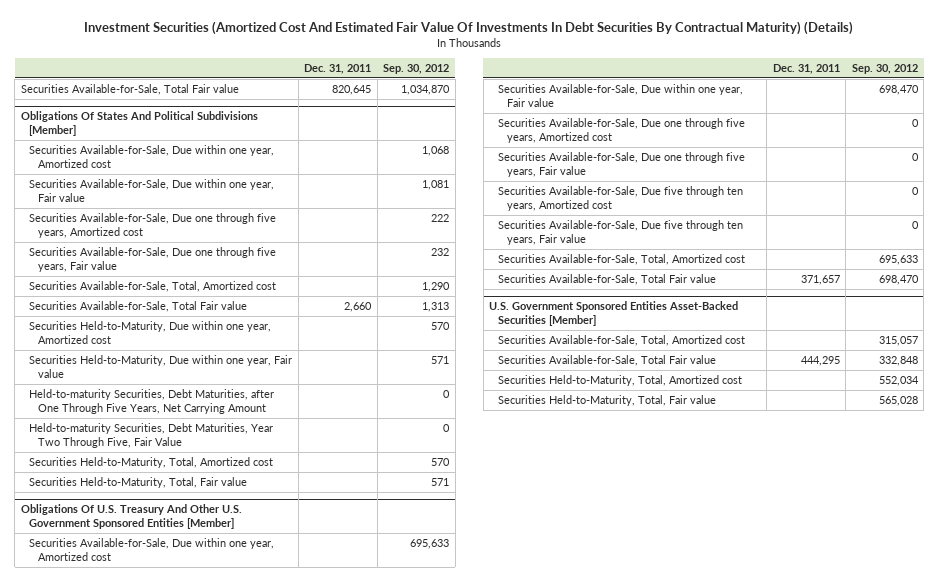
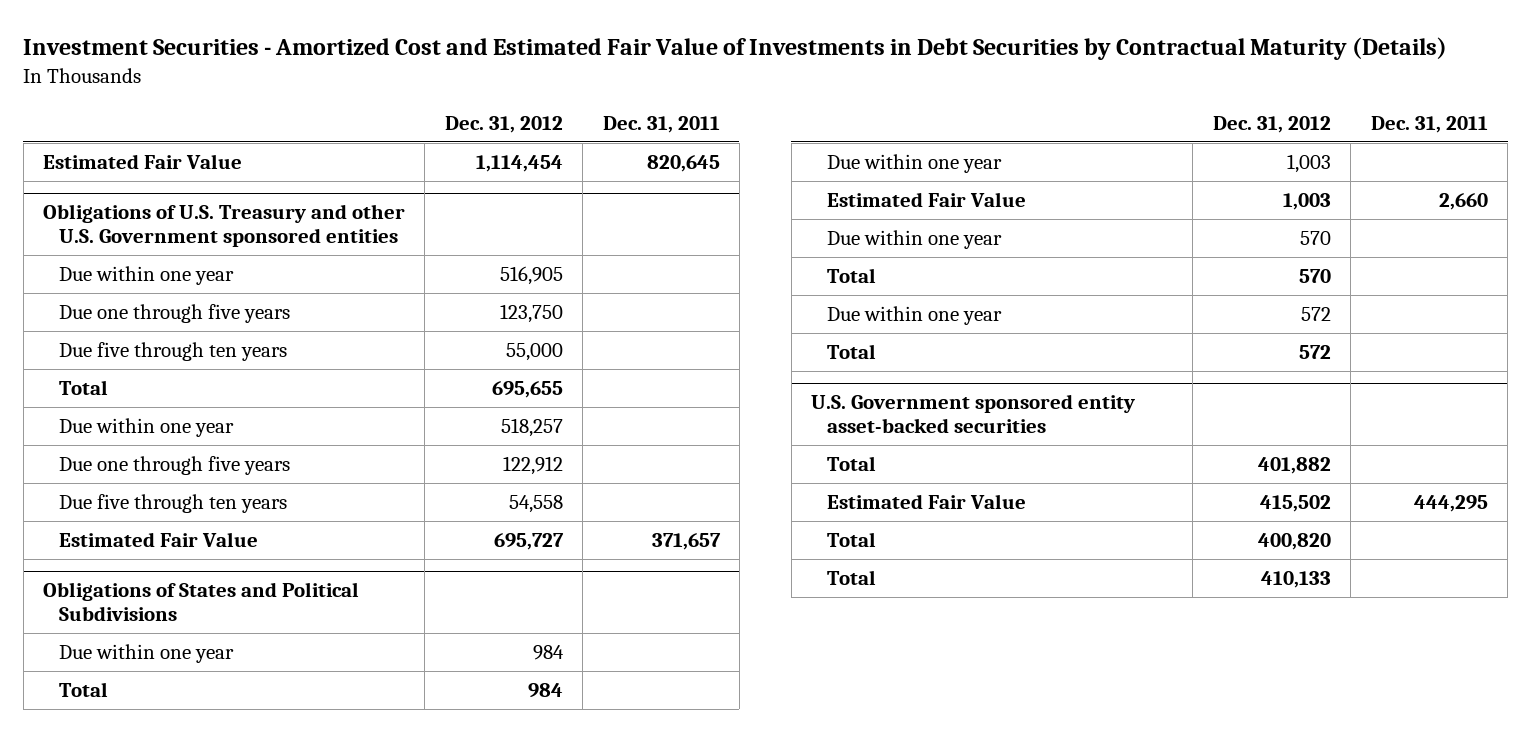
- Investment Securities (Amortized Cost And Estimated Fair Value Of Investments In Debt Securities By Contractual Maturity) (Details)
+ Investment Securities - Amortized Cost and Estimated Fair Value of Investments in Debt Securities by Contractual Maturity (Details)
- | Dec. 31, 2011 | Sep. 30, 2012
+ | Dec. 31, 2012 | Dec. 31, 2011
- Securities Available-for-Sale, Total Fair value | 820,645 | 1,034,870
- Obligations Of States And Political Subdivisions [Member]
- Securities Available-for-Sale, Due within one year, Amortized cost | | 1,068
- Securities Available-for-Sale, Due within one year, Fair value | | 1,081
- Securities Available-for-Sale, Due one through five years, Amortized cost | | 222
- Securities Available-for-Sale, Due one through five years, Fair value | | 232
- Securities Available-for-Sale, Total, Amortized cost | | 1,290
- Securities Available-for-Sale, Total Fair value | 2,660 | 1,313
- Securities Held-to-Maturity, Due within one year, Amortized cost | | 570
- Securities Held-to-Maturity, Due within one year, Fair value | | 571
- Held-to-maturity Securities, Debt Maturities, after One Through Five Years, Net Carrying Amount | | 0
- Held-to-maturity Securities, Debt Maturities, Year Two Through Five, Fair Value | | 0
- Securities Held-to-Maturity, Total, Amortized cost | | 570
- Securities Held-to-Maturity, Total, Fair value | | 571
- Obligations Of U.S. Treasury And Other U.S. Government Sponsored Entities [Member]
- Securities Available-for-Sale, Due within one year, Amortized cost | | 695,633
- Securities Available-for-Sale, Due within one year, Fair value | | 698,470
- Securities Available-for-Sale, Due one through five years, Amortized cost | | 0
- Securities Available-for-Sale, Due one through five years, Fair value | | 0
- Securities Available-for-Sale, Due five through ten years, Amortized cost | | 0
- Securities Available-for-Sale, Due five through ten years, Fair value | | 0
- Securities Available-for-Sale, Total, Amortized cost | | 695,633
- Securities Available-for-Sale, Total Fair value | 371,657 | 698,470
- U.S. Government Sponsored Entities Asset-Backed Securities [Member]
- Securities Available-for-Sale, Total, Amortized cost | | 315,057
- Securities Available-for-Sale, Total Fair value | 444,295 | 332,848
- Securities Held-to-Maturity, Total, Amortized cost | | 552,034
- Securities Held-to-Maturity, Total, Fair value | | 565,028
+ Estimated Fair Value | 1,114,454 | 820,645
+ Obligations of U.S. Treasury and other U.S. Government sponsored entities
+ Due within one year | 516,905 |
+ Due one through five years | 123,750 |
+ Due five through ten years | 55,000 |
+ Total | 695,655 |
+ Due within one year | 518,257 |
+ Due one through five years | 122,912 |
+ Due five through ten years | 54,558 |
+ Estimated Fair Value | 695,727 | 371,657
+ Obligations of States and Political Subdivisions
+ Due within one year | 984 |
+ Total | 984 |
+ Due within one year | 1,003 |
+ Estimated Fair Value | 1,003 | 2,660
+ Due within one year | 570 |
+ Total | 570 |
+ Due within one year | 572 |
+ Total | 572 |
+ U.S. Government sponsored entity asset-backed securities
+ Total | 401,882 |
+ Estimated Fair Value | 415,502 | 444,295
+ Total | 400,820 |
+ Total | 410,133 |

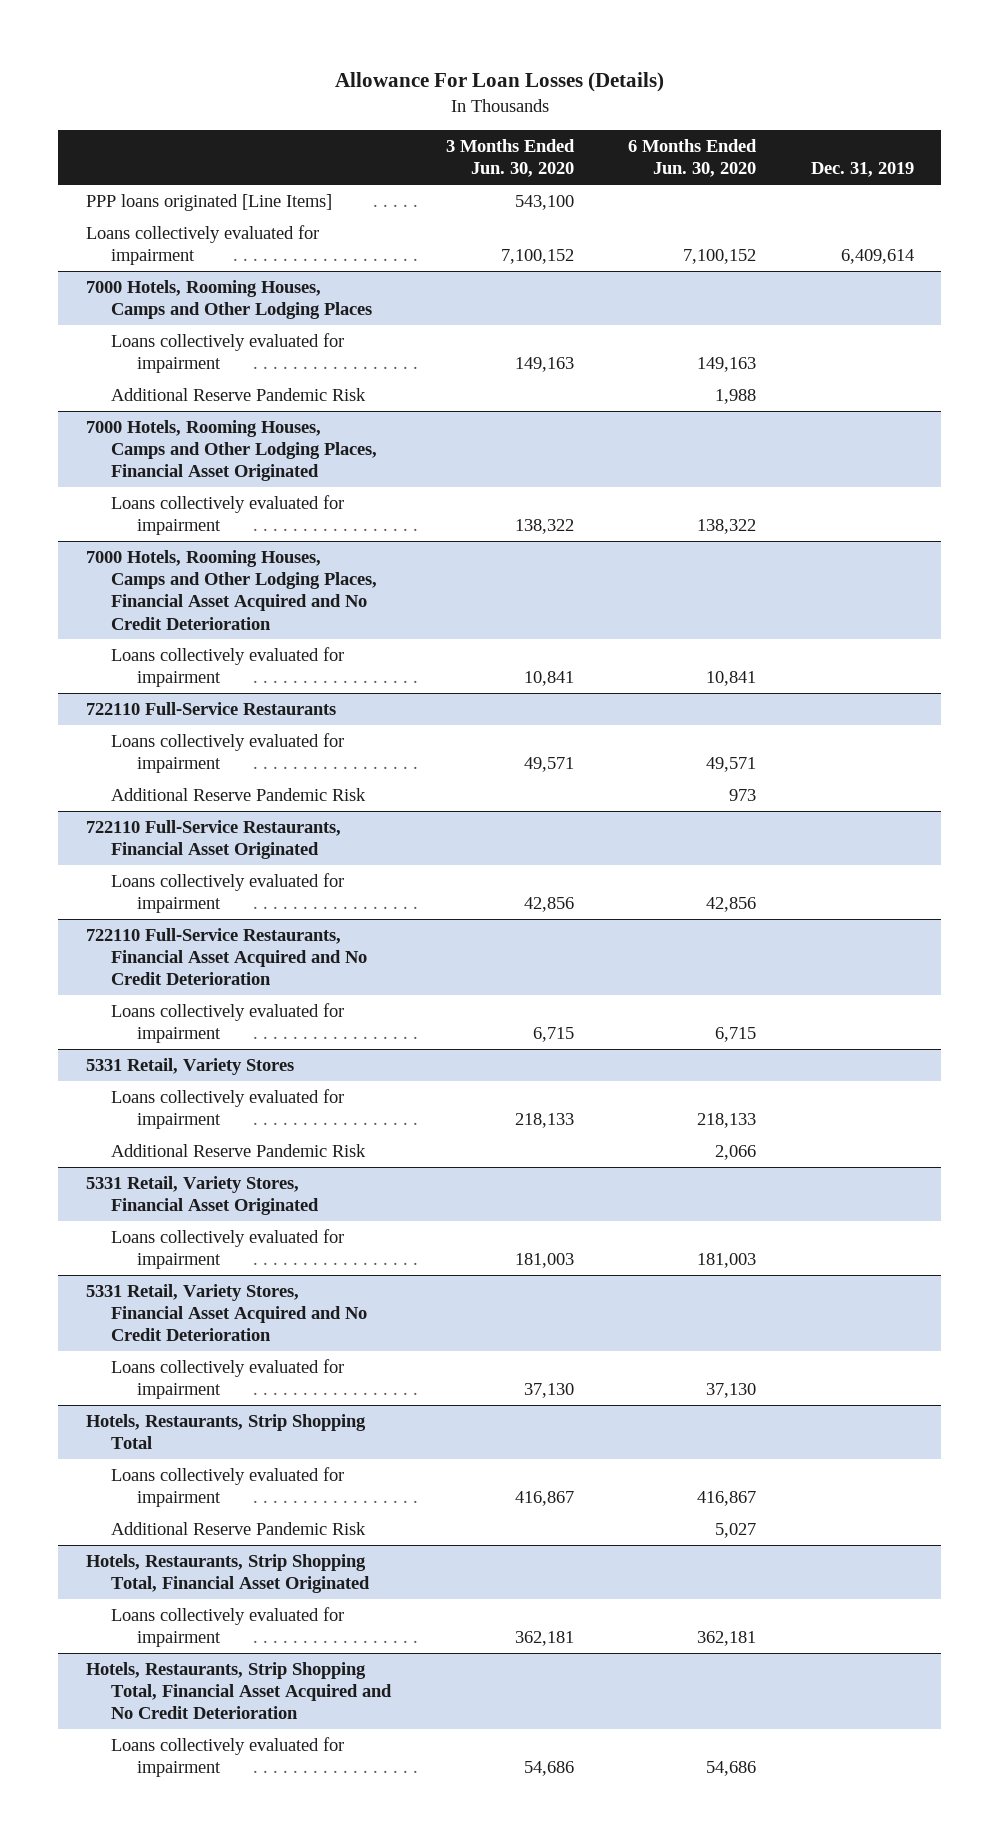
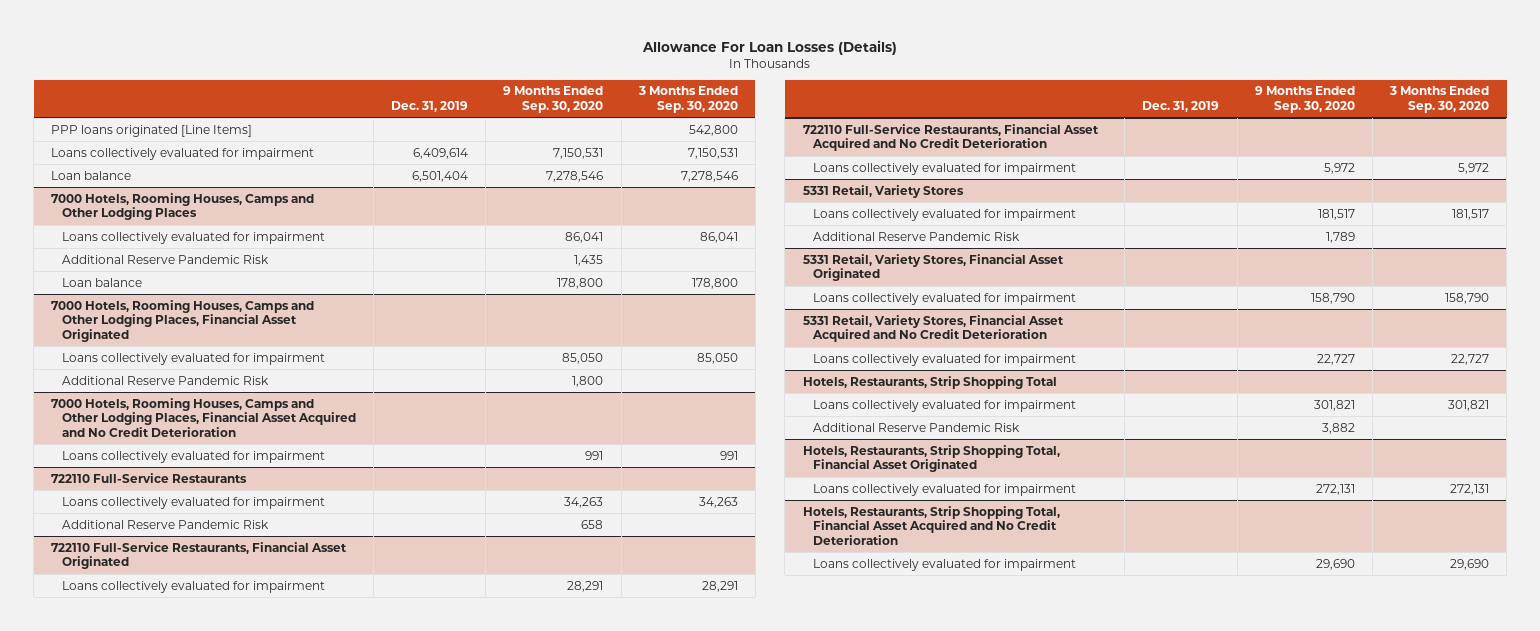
- | 3 Months Ended Jun. 30, 2020 | 6 Months Ended Jun. 30, 2020 | Dec. 31, 2019
+ | Dec. 31, 2019 | 9 Months Ended Sep. 30, 2020 | 3 Months Ended Sep. 30, 2020
+ Loan balance | 6,501,404 | 7,278,546 | 7,278,546
@ 7000 Hotels, Rooming Houses, Camps and Other Lodging Places
+ Loan balance | | 178,800 | 178,800
@ 7000 Hotels, Rooming Houses, Camps and Other Lodging Places, Financial Asset Originated
+ Additional Reserve Pandemic Risk | | 1,800 |

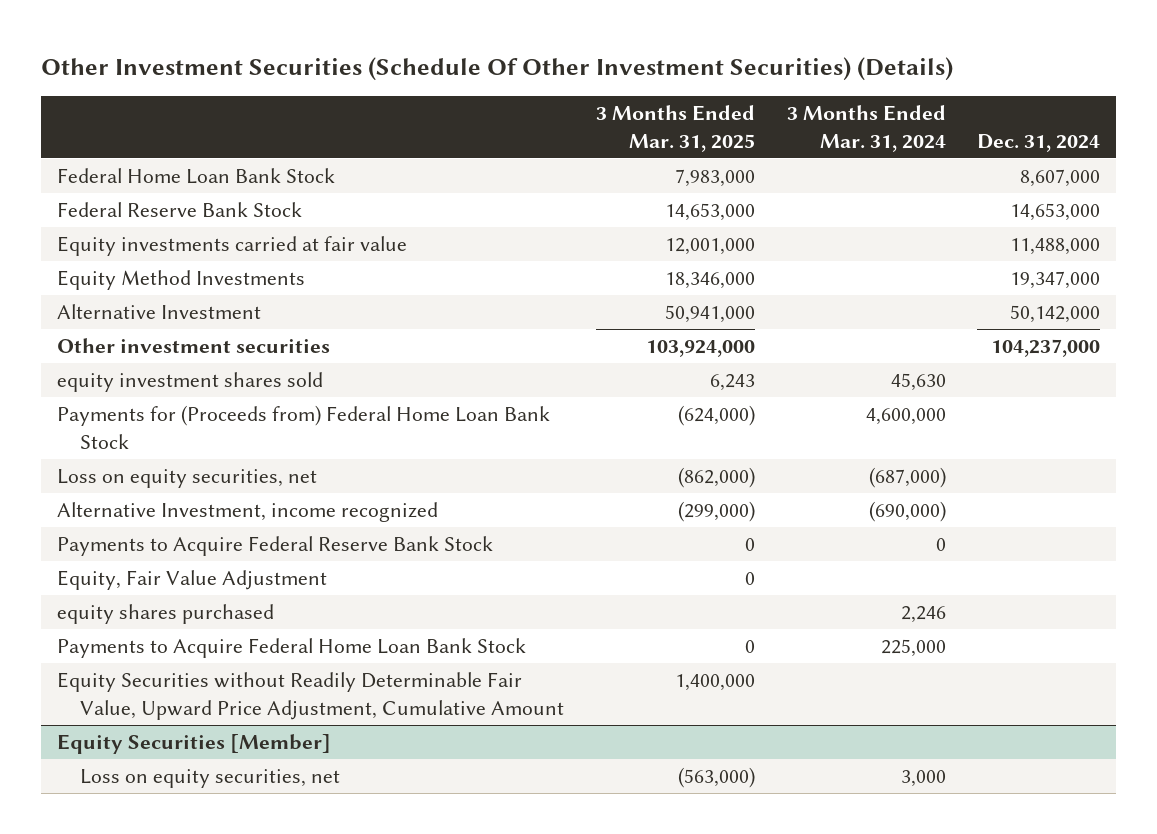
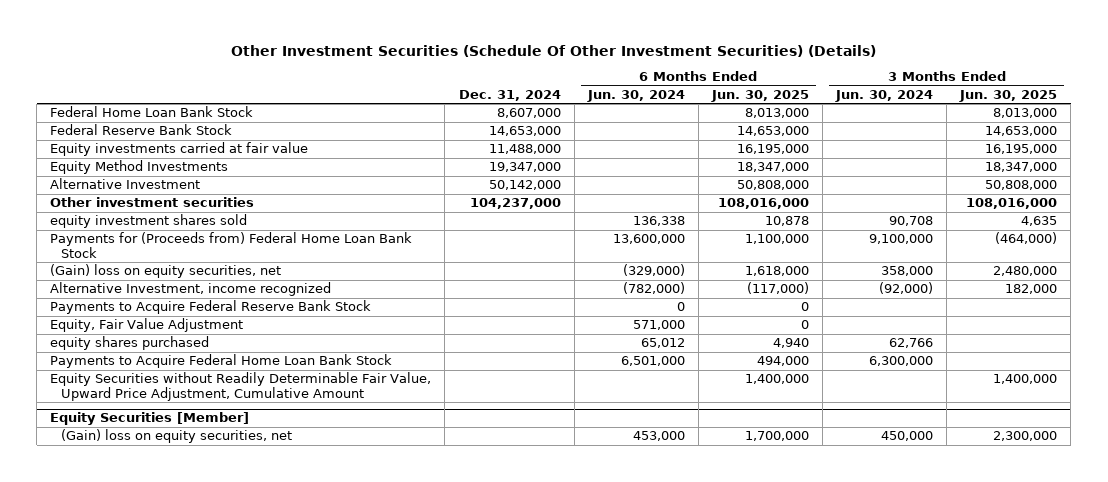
- | 3 Months Ended Mar. 31, 2025 | 3 Months Ended Mar. 31, 2024 | Dec. 31, 2024
+ | Dec. 31, 2024 | 6 Months Ended Jun. 30, 2024 | 6 Months Ended Jun. 30, 2025 | 3 Months Ended Jun. 30, 2024 | 3 Months Ended Jun. 30, 2025
- Loss on equity securities, net | (862,000) | (687,000) |
+ (Gain) loss on equity securities, net | | (329,000) | 1,618,000 | 358,000 | 2,480,000
@ Equity Securities [Member]
- Loss on equity securities, net | (563,000) | 3,000 |
+ (Gain) loss on equity securities, net | | 453,000 | 1,700,000 | 450,000 | 2,300,000

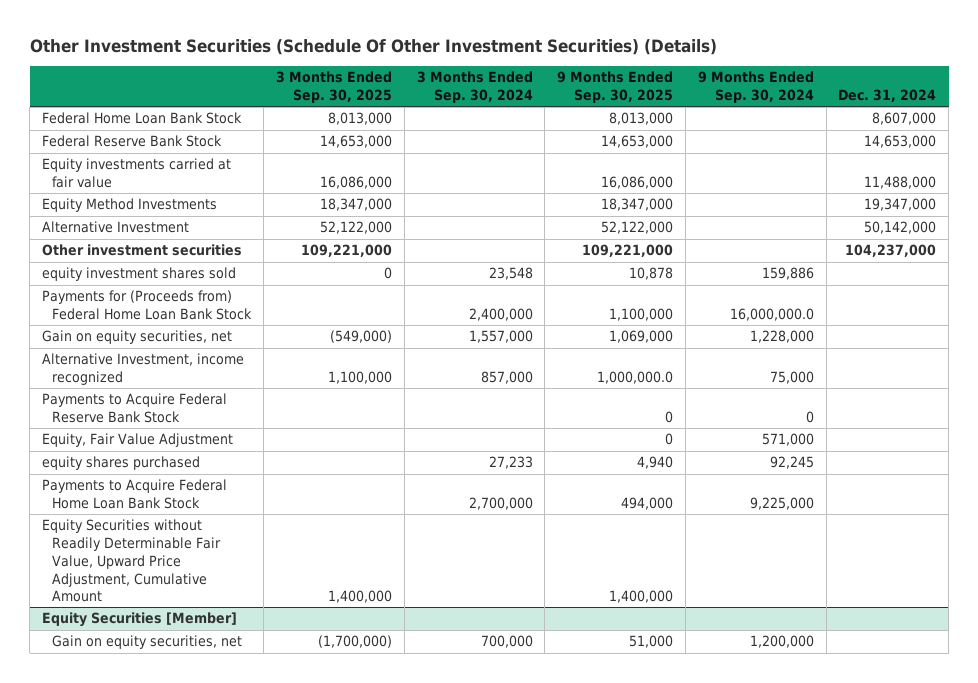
- | Dec. 31, 2024 | 6 Months Ended Jun. 30, 2024 | 6 Months Ended Jun. 30, 2025 | 3 Months Ended Jun. 30, 2024 | 3 Months Ended Jun. 30, 2025
+ | 3 Months Ended Sep. 30, 2025 | 3 Months Ended Sep. 30, 2024 | 9 Months Ended Sep. 30, 2025 | 9 Months Ended Sep. 30, 2024 | Dec. 31, 2024
- (Gain) loss on equity securities, net | | (329,000) | 1,618,000 | 358,000 | 2,480,000
+ Gain on equity securities, net | (549,000) | 1,557,000 | 1,069,000 | 1,228,000 |
@ Equity Securities [Member]
- (Gain) loss on equity securities, net | | 453,000 | 1,700,000 | 450,000 | 2,300,000
+ Gain on equity securities, net | (1,700,000) | 700,000 | 51,000 | 1,200,000 |

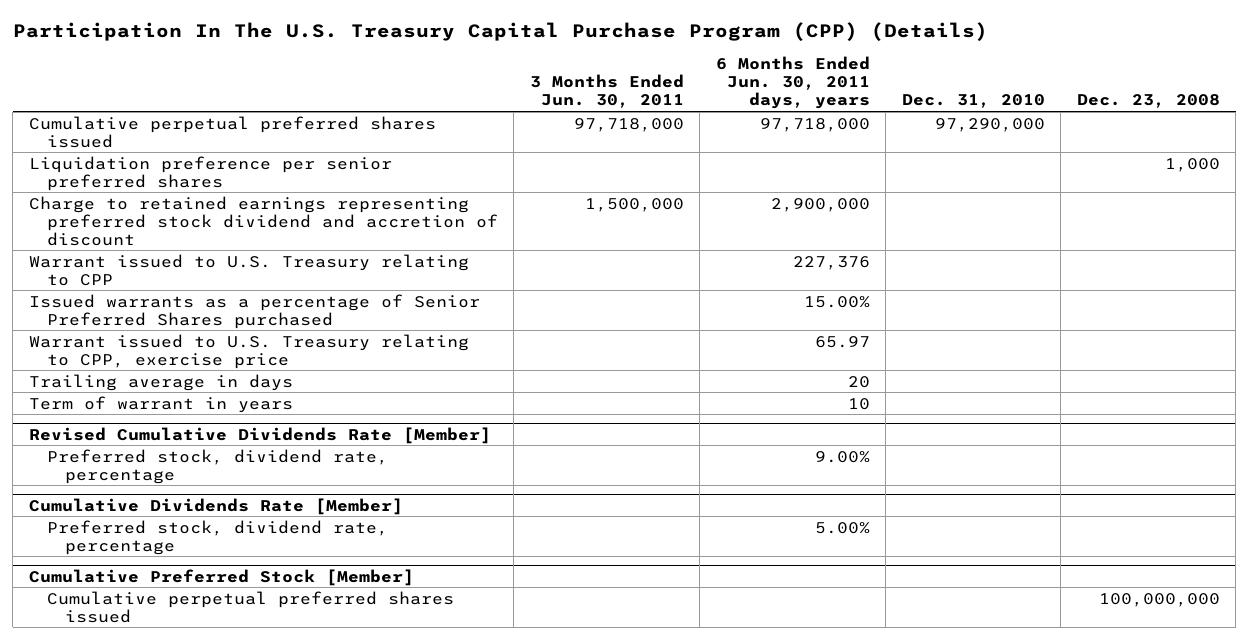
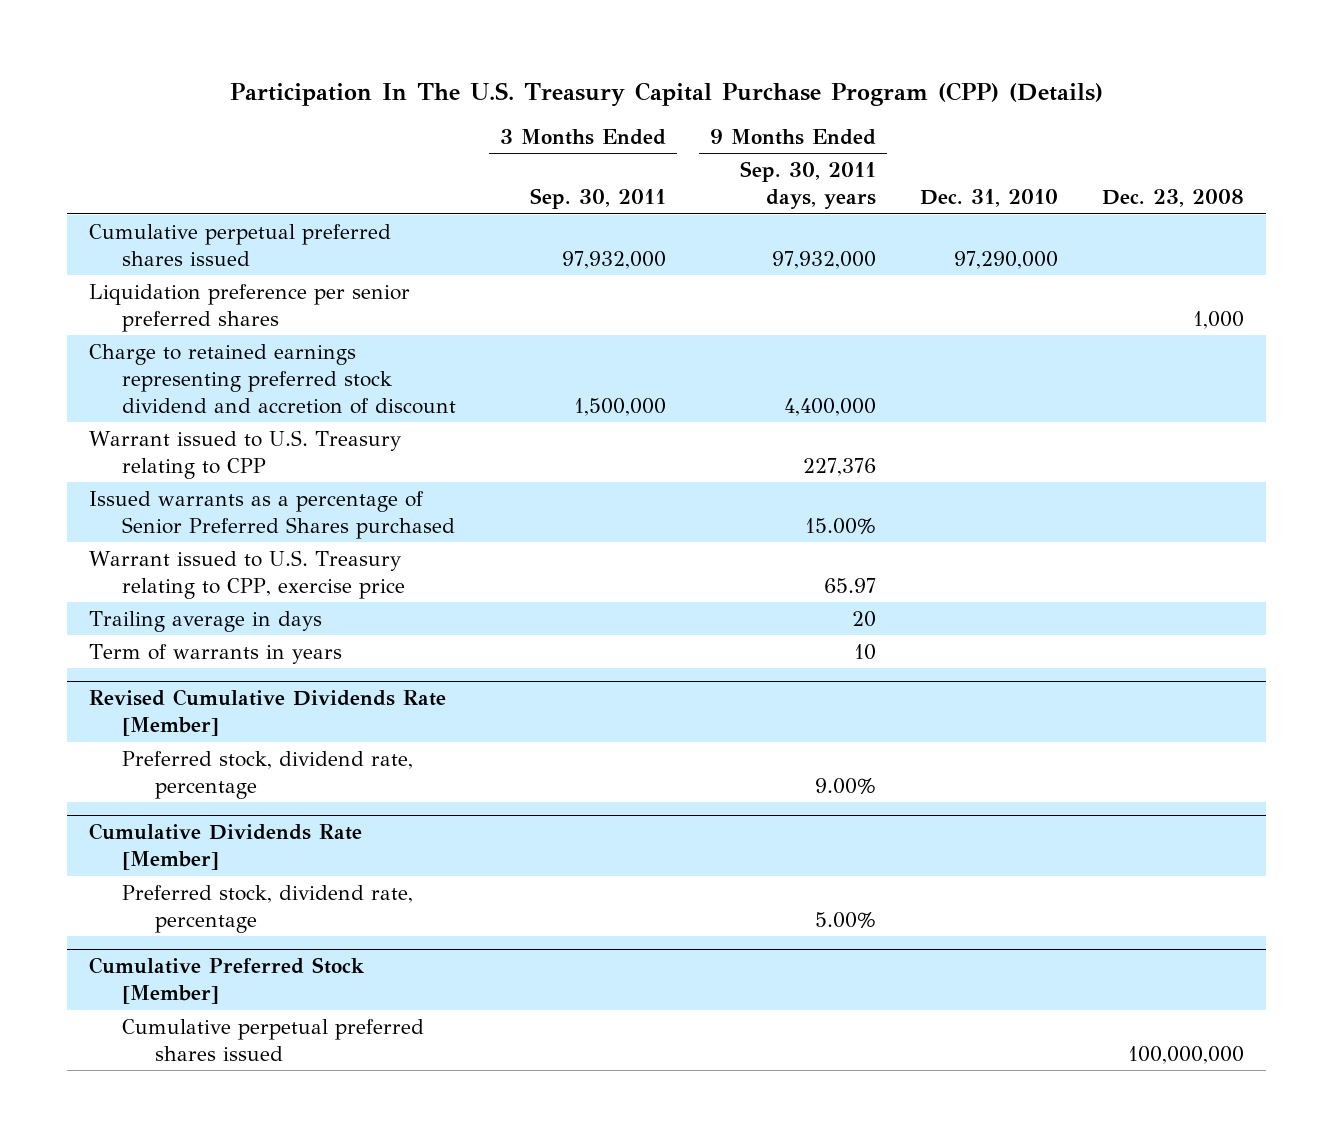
- | 3 Months Ended Jun. 30, 2011 | 6 Months Ended Jun. 30, 2011 days, years | Dec. 31, 2010 | Dec. 23, 2008
+ | 3 Months Ended Sep. 30, 2011 | 9 Months Ended Sep. 30, 2011 days, years | Dec. 31, 2010 | Dec. 23, 2008
- Term of warrant in years | | 10 | |
+ Term of warrants in years | | 10 | |

